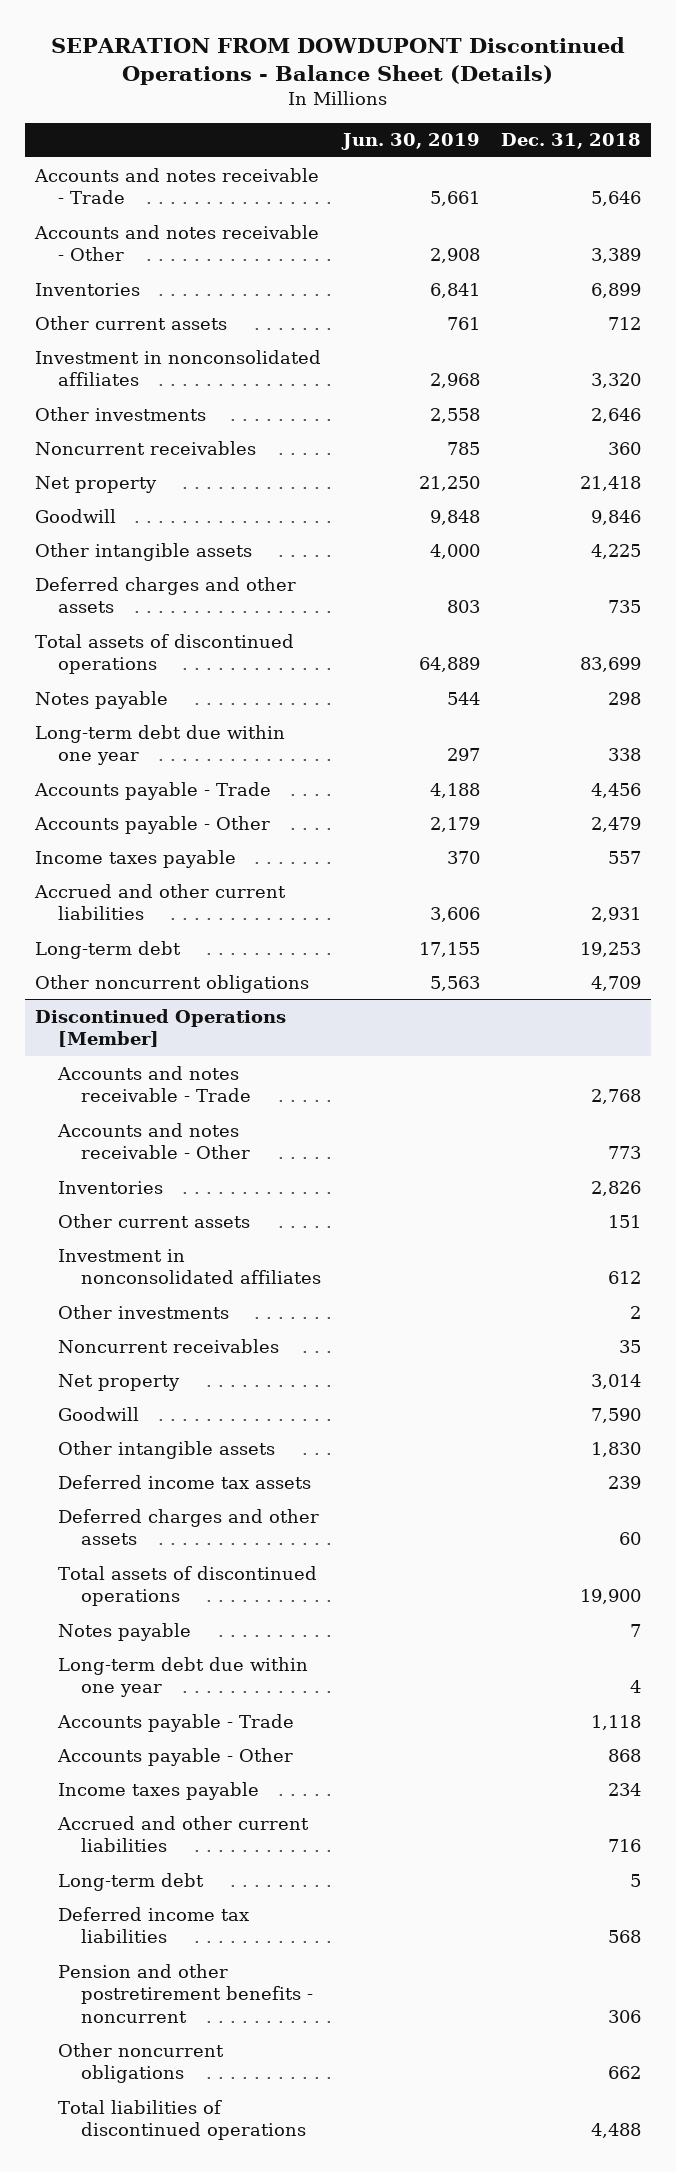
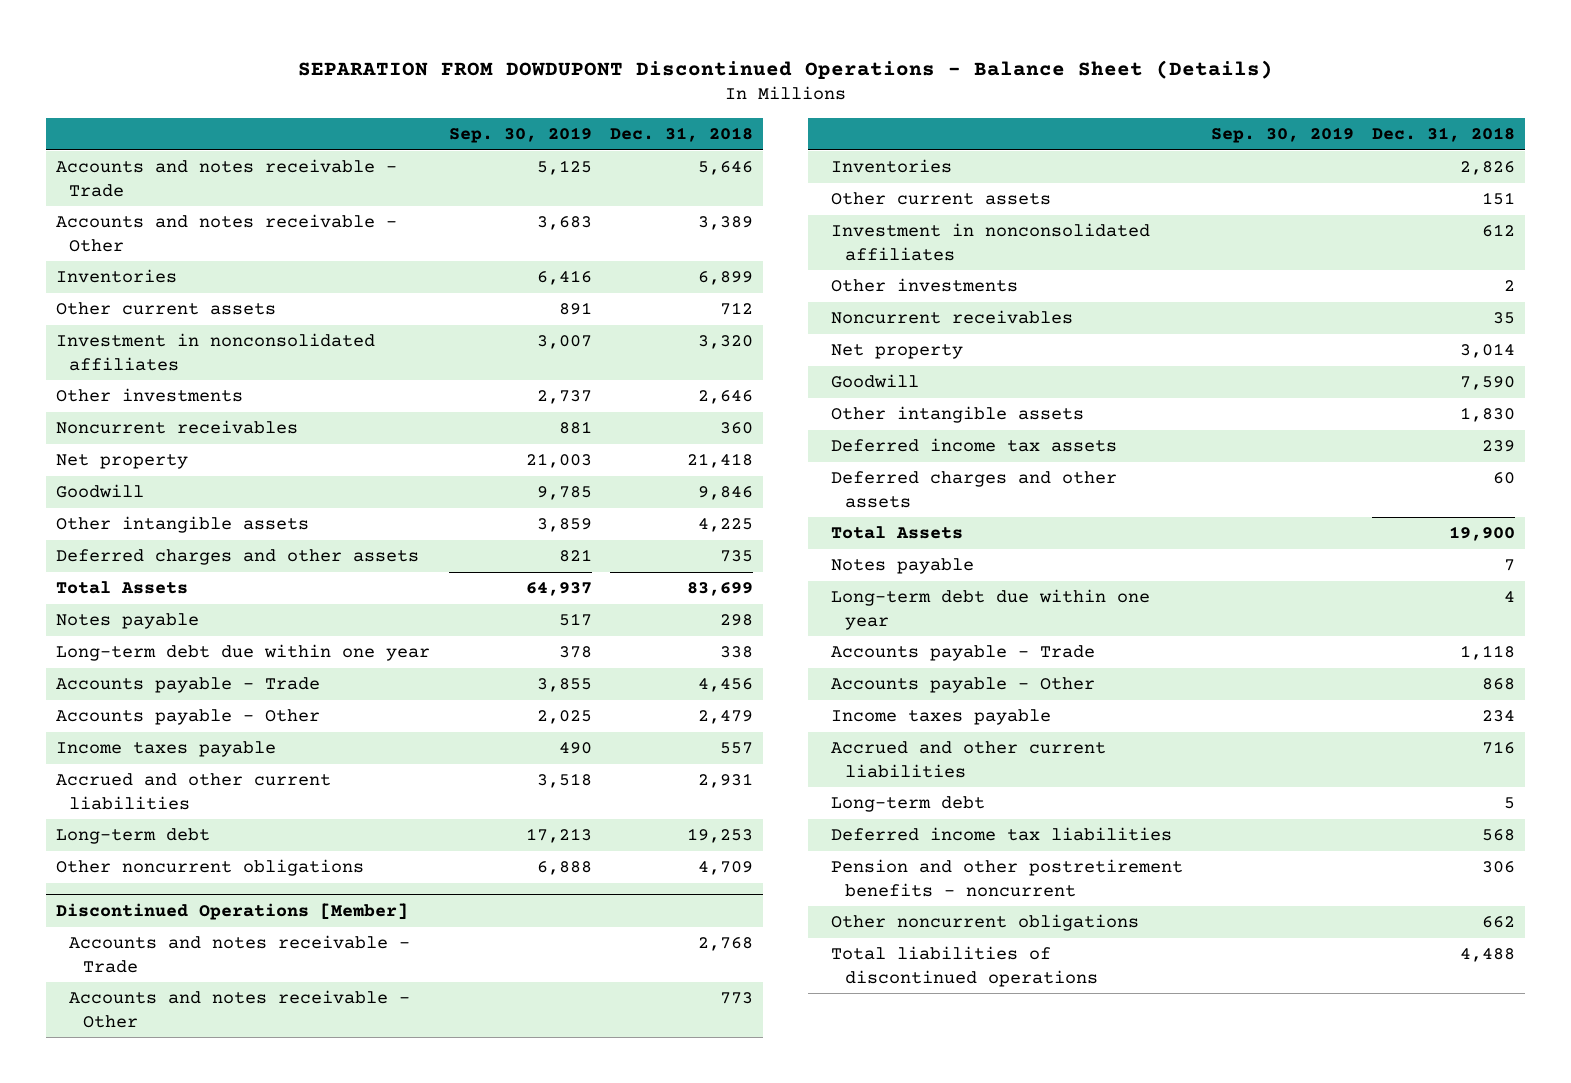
- | Jun. 30, 2019 | Dec. 31, 2018
+ | Sep. 30, 2019 | Dec. 31, 2018
- Total assets of discontinued operations | 64,889 | 83,699
+ Total Assets | 64,937 | 83,699
@ Discontinued Operations [Member]
- Total assets of discontinued operations | | 19,900
+ Total Assets | | 19,900

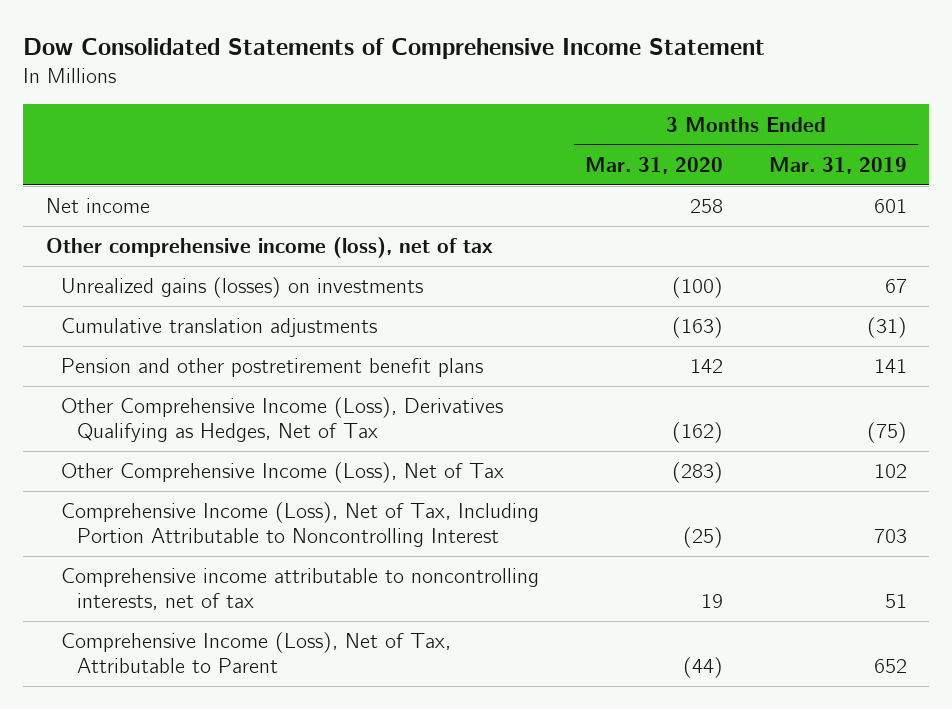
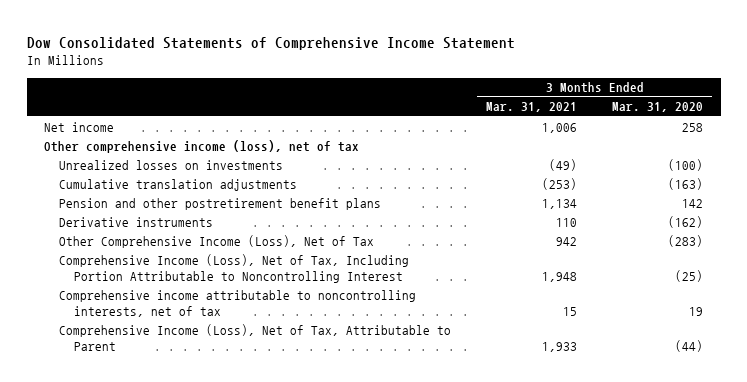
- | 3 Months Ended Mar. 31, 2020 | 3 Months Ended Mar. 31, 2019
+ | 3 Months Ended Mar. 31, 2021 | 3 Months Ended Mar. 31, 2020
- Unrealized gains (losses) on investments | (100) | 67
+ Unrealized losses on investments | (49) | (100)
- Other Comprehensive Income (Loss), Derivatives Qualifying as Hedges, Net of Tax | (162) | (75)
+ Derivative instruments | 110 | (162)

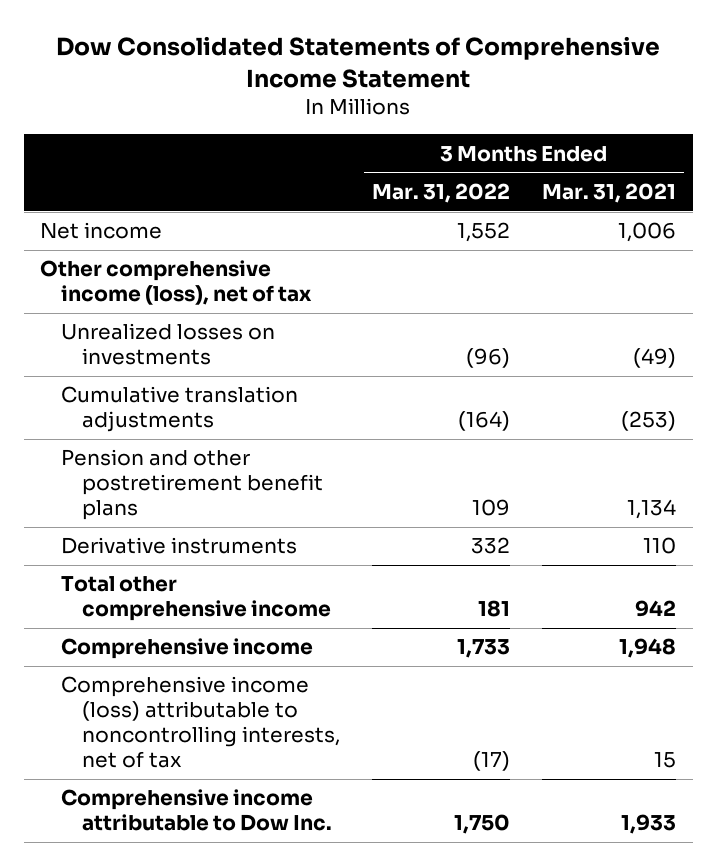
- | 3 Months Ended Mar. 31, 2021 | 3 Months Ended Mar. 31, 2020
+ | 3 Months Ended Mar. 31, 2022 | 3 Months Ended Mar. 31, 2021
- Other Comprehensive Income (Loss), Net of Tax | 942 | (283)
- Comprehensive Income (Loss), Net of Tax, Including Portion Attributable to Noncontrolling Interest | 1,948 | (25)
- Comprehensive income attributable to noncontrolling interests, net of tax | 15 | 19
- Comprehensive Income (Loss), Net of Tax, Attributable to Parent | 1,933 | (44)
+ Total other comprehensive income | 181 | 942
+ Comprehensive income | 1,733 | 1,948
+ Comprehensive income (loss) attributable to noncontrolling interests, net of tax | (17) | 15
+ Comprehensive income attributable to Dow Inc. | 1,750 | 1,933

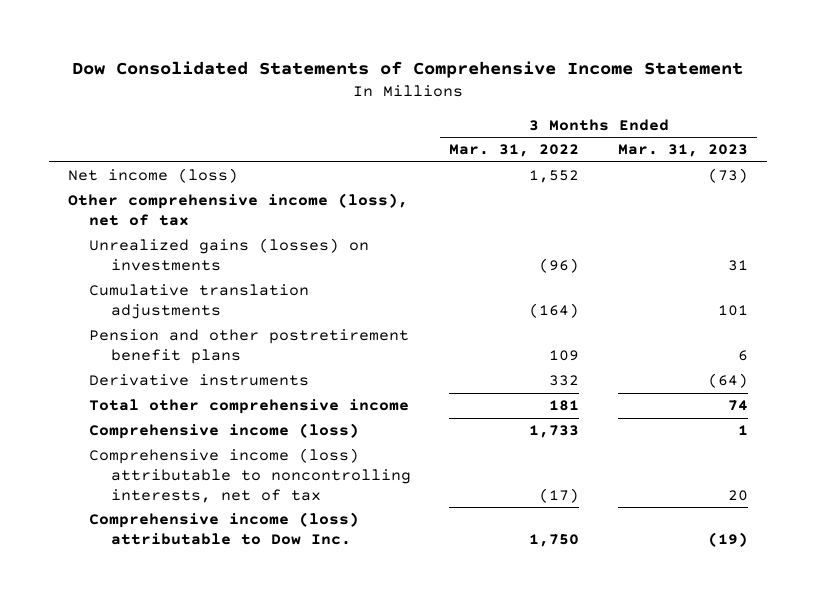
- | 3 Months Ended Mar. 31, 2022 | 3 Months Ended Mar. 31, 2021
+ | 3 Months Ended Mar. 31, 2022 | 3 Months Ended Mar. 31, 2023
- Net income | 1,552 | 1,006
+ Net income (loss) | 1,552 | (73)
- Unrealized losses on investments | (96) | (49)
+ Unrealized gains (losses) on investments | (96) | 31
- Comprehensive income | 1,733 | 1,948
+ Comprehensive income (loss) | 1,733 | 1
- Comprehensive income attributable to Dow Inc. | 1,750 | 1,933
+ Comprehensive income (loss) attributable to Dow Inc. | 1,750 | (19)

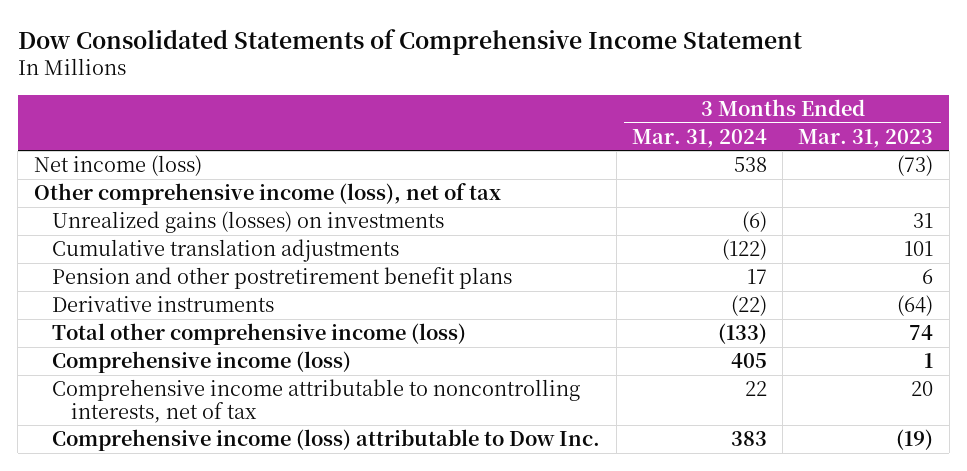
- | 3 Months Ended Mar. 31, 2022 | 3 Months Ended Mar. 31, 2023
+ | 3 Months Ended Mar. 31, 2024 | 3 Months Ended Mar. 31, 2023
- Total other comprehensive income | 181 | 74
+ Total other comprehensive income (loss) | (133) | 74
- Comprehensive income (loss) attributable to noncontrolling interests, net of tax | (17) | 20
+ Comprehensive income attributable to noncontrolling interests, net of tax | 22 | 20

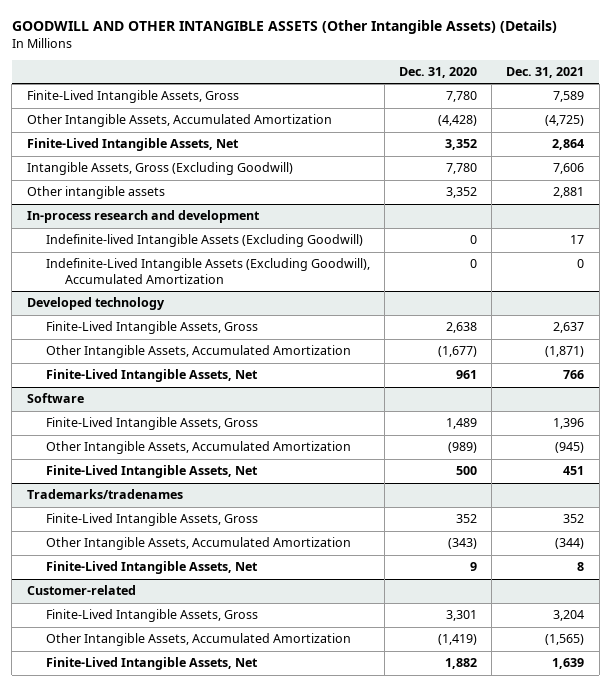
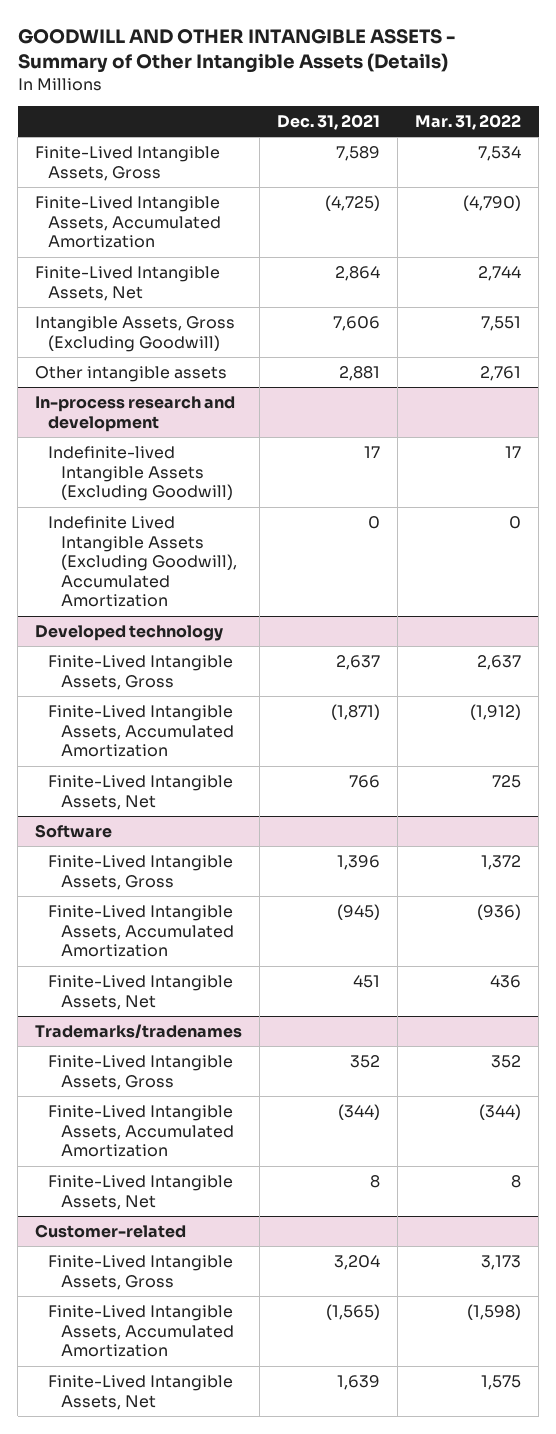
- GOODWILL AND OTHER INTANGIBLE ASSETS (Other Intangible Assets) (Details)
+ GOODWILL AND OTHER INTANGIBLE ASSETS - Summary of Other Intangible Assets (Details)
- | Dec. 31, 2020 | Dec. 31, 2021
+ | Dec. 31, 2021 | Mar. 31, 2022
- Other Intangible Assets, Accumulated Amortization | (4,428) | (4,725)
+ Finite-Lived Intangible Assets, Accumulated Amortization | (4,725) | (4,790)
@ In-process research and development
- Indefinite-Lived Intangible Assets (Excluding Goodwill), Accumulated Amortization | 0 | 0
+ Indefinite Lived Intangible Assets (Excluding Goodwill), Accumulated Amortization | 0 | 0
@ Developed technology
- Other Intangible Assets, Accumulated Amortization | (1,677) | (1,871)
+ Finite-Lived Intangible Assets, Accumulated Amortization | (1,871) | (1,912)
@ Software
- Other Intangible Assets, Accumulated Amortization | (989) | (945)
+ Finite-Lived Intangible Assets, Accumulated Amortization | (945) | (936)
@ Trademarks/tradenames
- Other Intangible Assets, Accumulated Amortization | (343) | (344)
+ Finite-Lived Intangible Assets, Accumulated Amortization | (344) | (344)
@ Customer-related
- Other Intangible Assets, Accumulated Amortization | (1,419) | (1,565)
+ Finite-Lived Intangible Assets, Accumulated Amortization | (1,565) | (1,598)

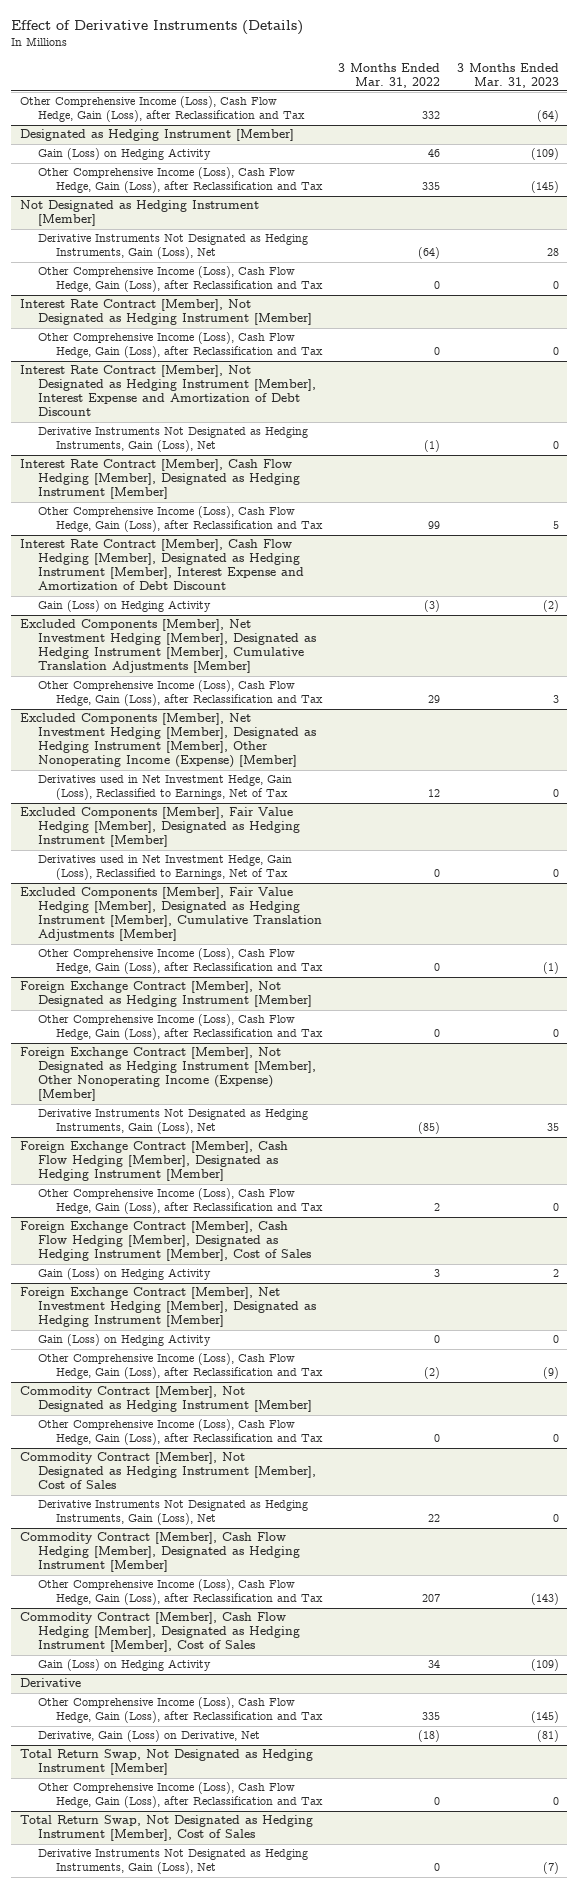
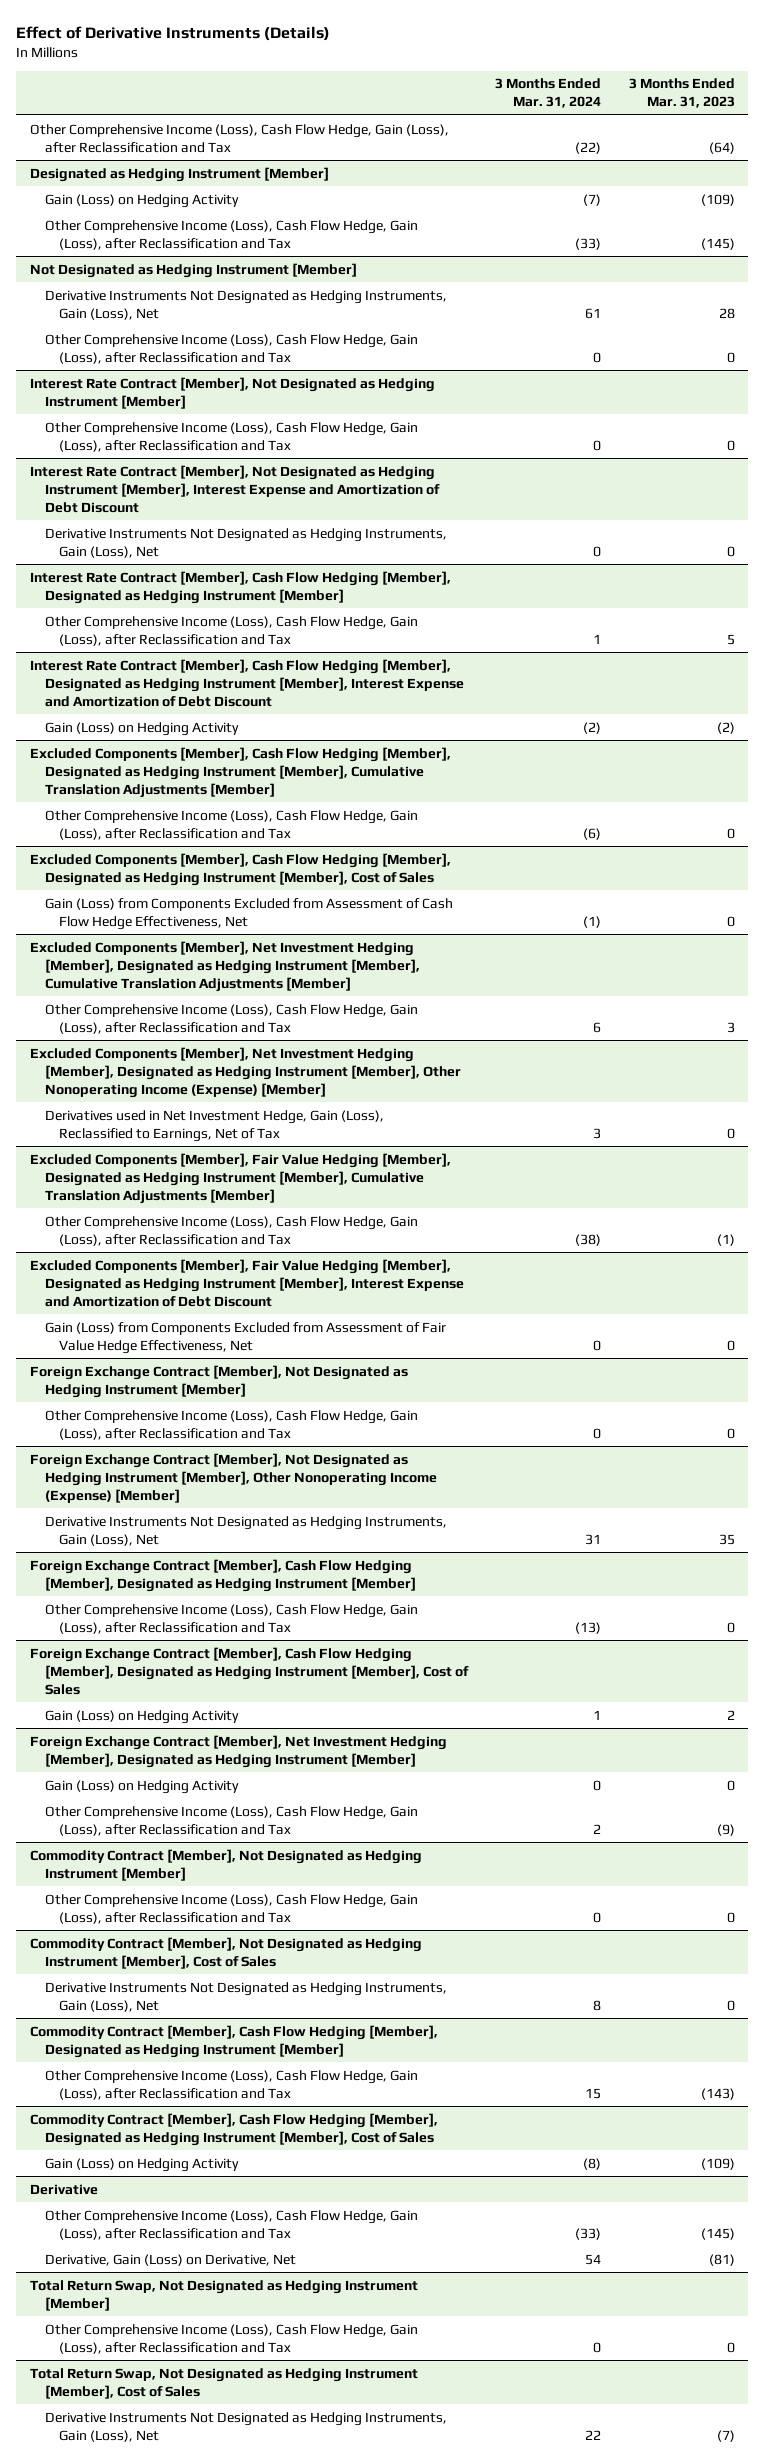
- | 3 Months Ended Mar. 31, 2022 | 3 Months Ended Mar. 31, 2023
+ | 3 Months Ended Mar. 31, 2024 | 3 Months Ended Mar. 31, 2023
+ Excluded Components [Member], Cash Flow Hedging [Member], Designated as Hedging Instrument [Member], Cumulative Translation Adjustments [Member]
+ Other Comprehensive Income (Loss), Cash Flow Hedge, Gain (Loss), after Reclassification and Tax | (6) | 0
+ Excluded Components [Member], Cash Flow Hedging [Member], Designated as Hedging Instrument [Member], Cost of Sales
+ Gain (Loss) from Components Excluded from Assessment of Cash Flow Hedge Effectiveness, Net | (1) | 0
- Excluded Components [Member], Fair Value Hedging [Member], Designated as Hedging Instrument [Member]
- Derivatives used in Net Investment Hedge, Gain (Loss), Reclassified to Earnings, Net of Tax | 0 | 0
+ Excluded Components [Member], Fair Value Hedging [Member], Designated as Hedging Instrument [Member], Interest Expense and Amortization of Debt Discount
+ Gain (Loss) from Components Excluded from Assessment of Fair Value Hedge Effectiveness, Net | 0 | 0

